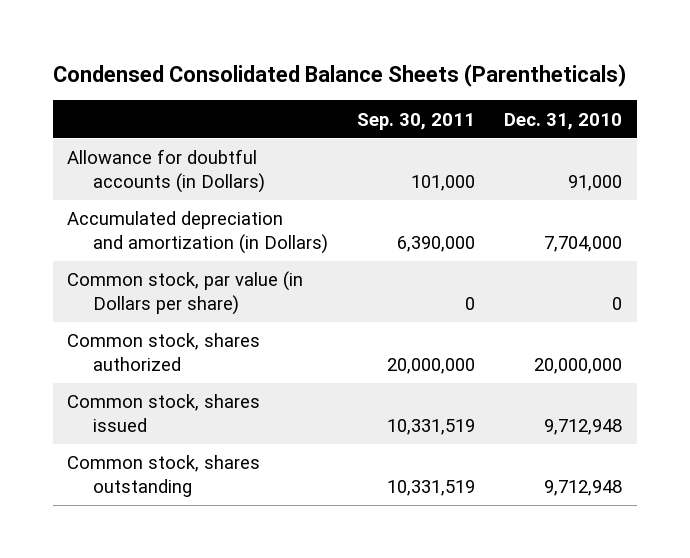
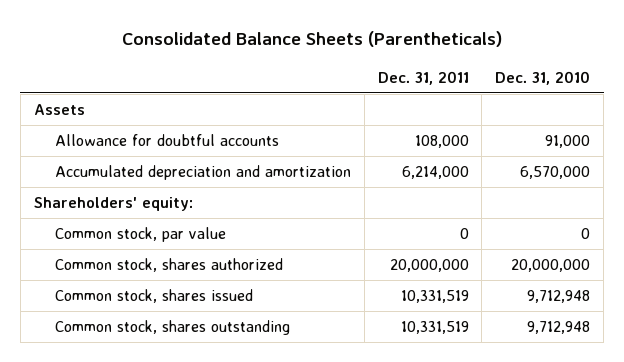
- Condensed Consolidated Balance Sheets (Parentheticals)
+ Consolidated Balance Sheets (Parentheticals)
- | Sep. 30, 2011 | Dec. 31, 2010
+ | Dec. 31, 2011 | Dec. 31, 2010
- Allowance for doubtful accounts (in Dollars) | 101,000 | 91,000
- Accumulated depreciation and amortization (in Dollars) | 6,390,000 | 7,704,000
- Common stock, par value (in Dollars per share) | 0 | 0
+ Assets
+ Allowance for doubtful accounts | 108,000 | 91,000
+ Accumulated depreciation and amortization | 6,214,000 | 6,570,000
+ Shareholders' equity:
+ Common stock, par value | 0 | 0

